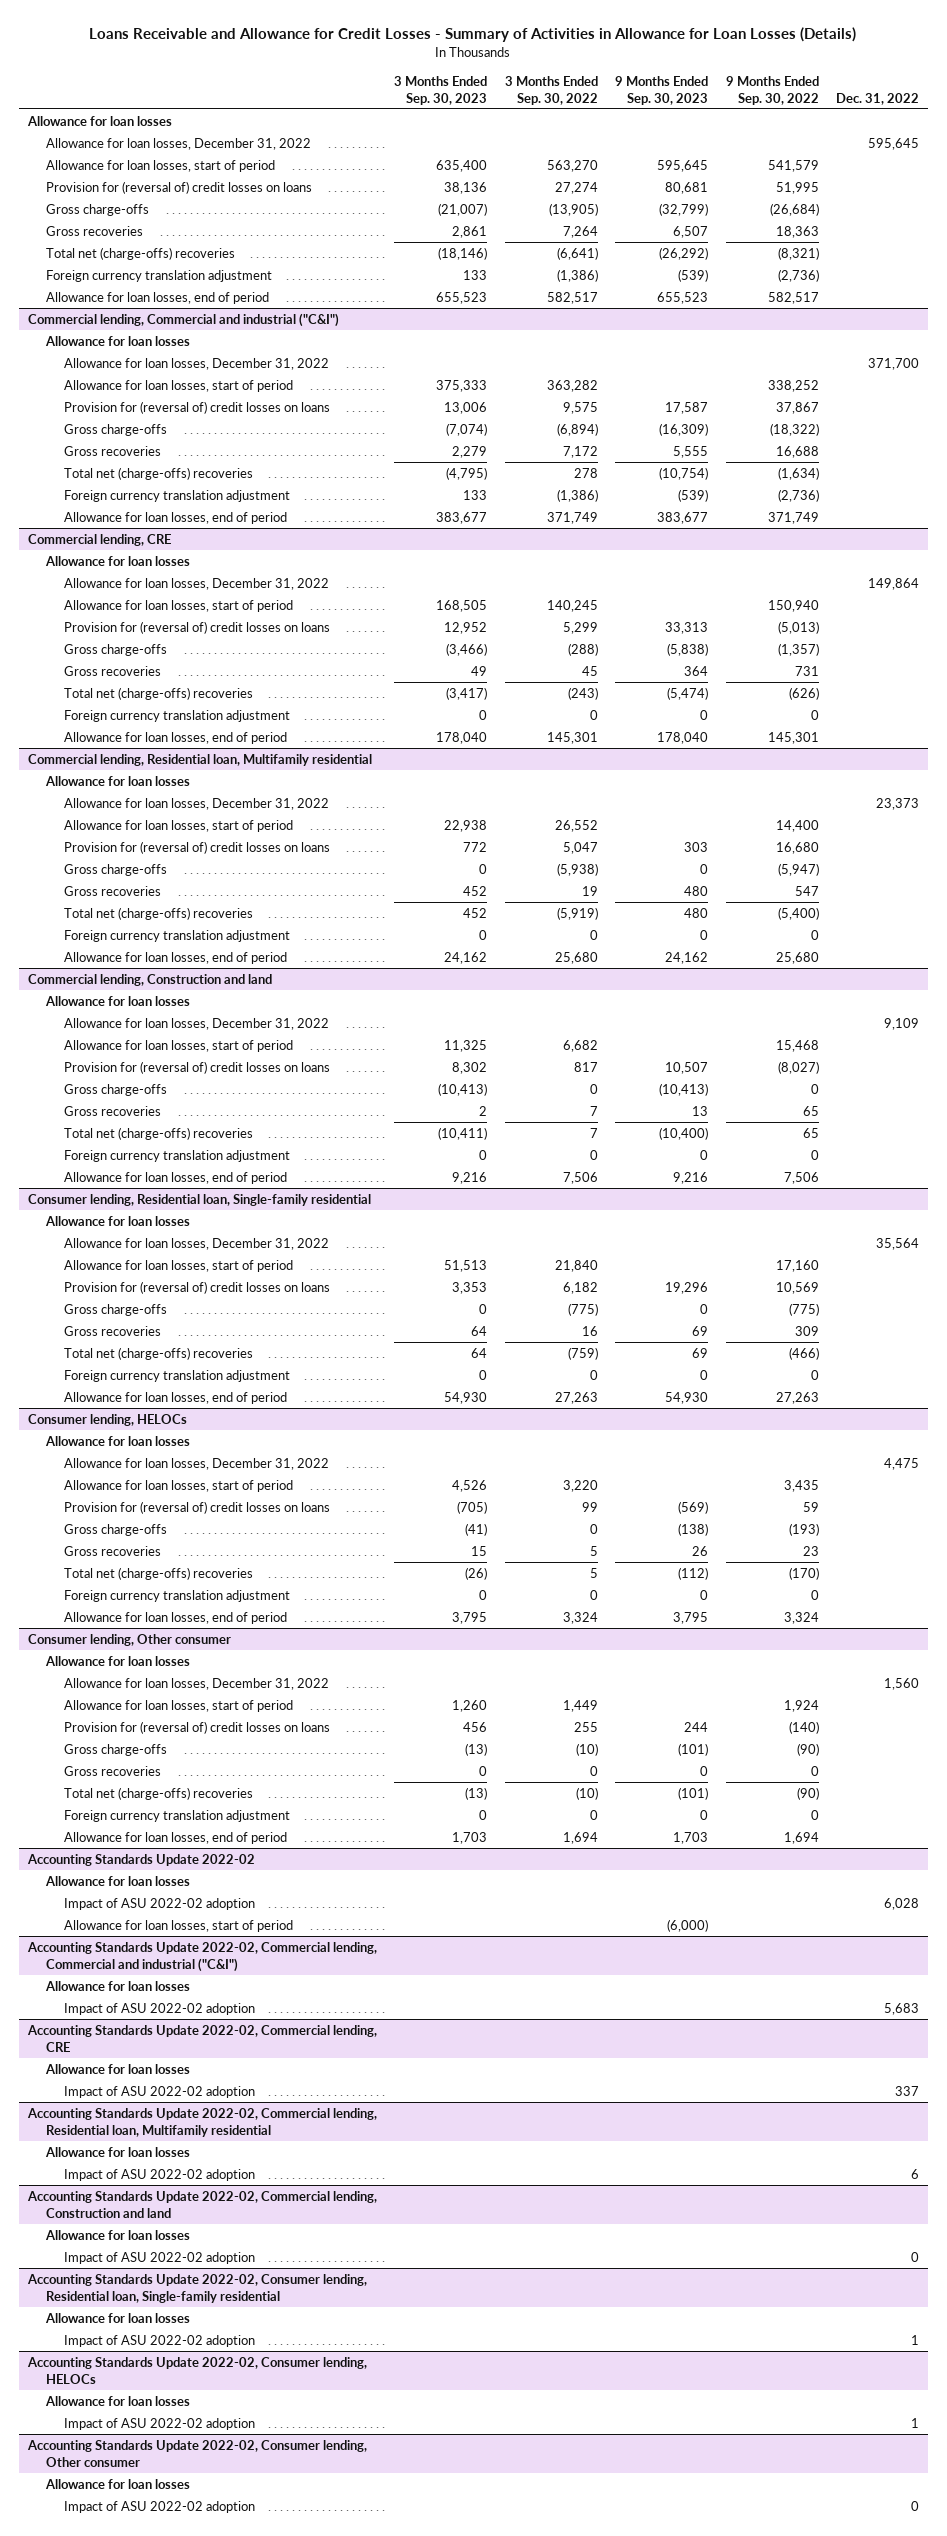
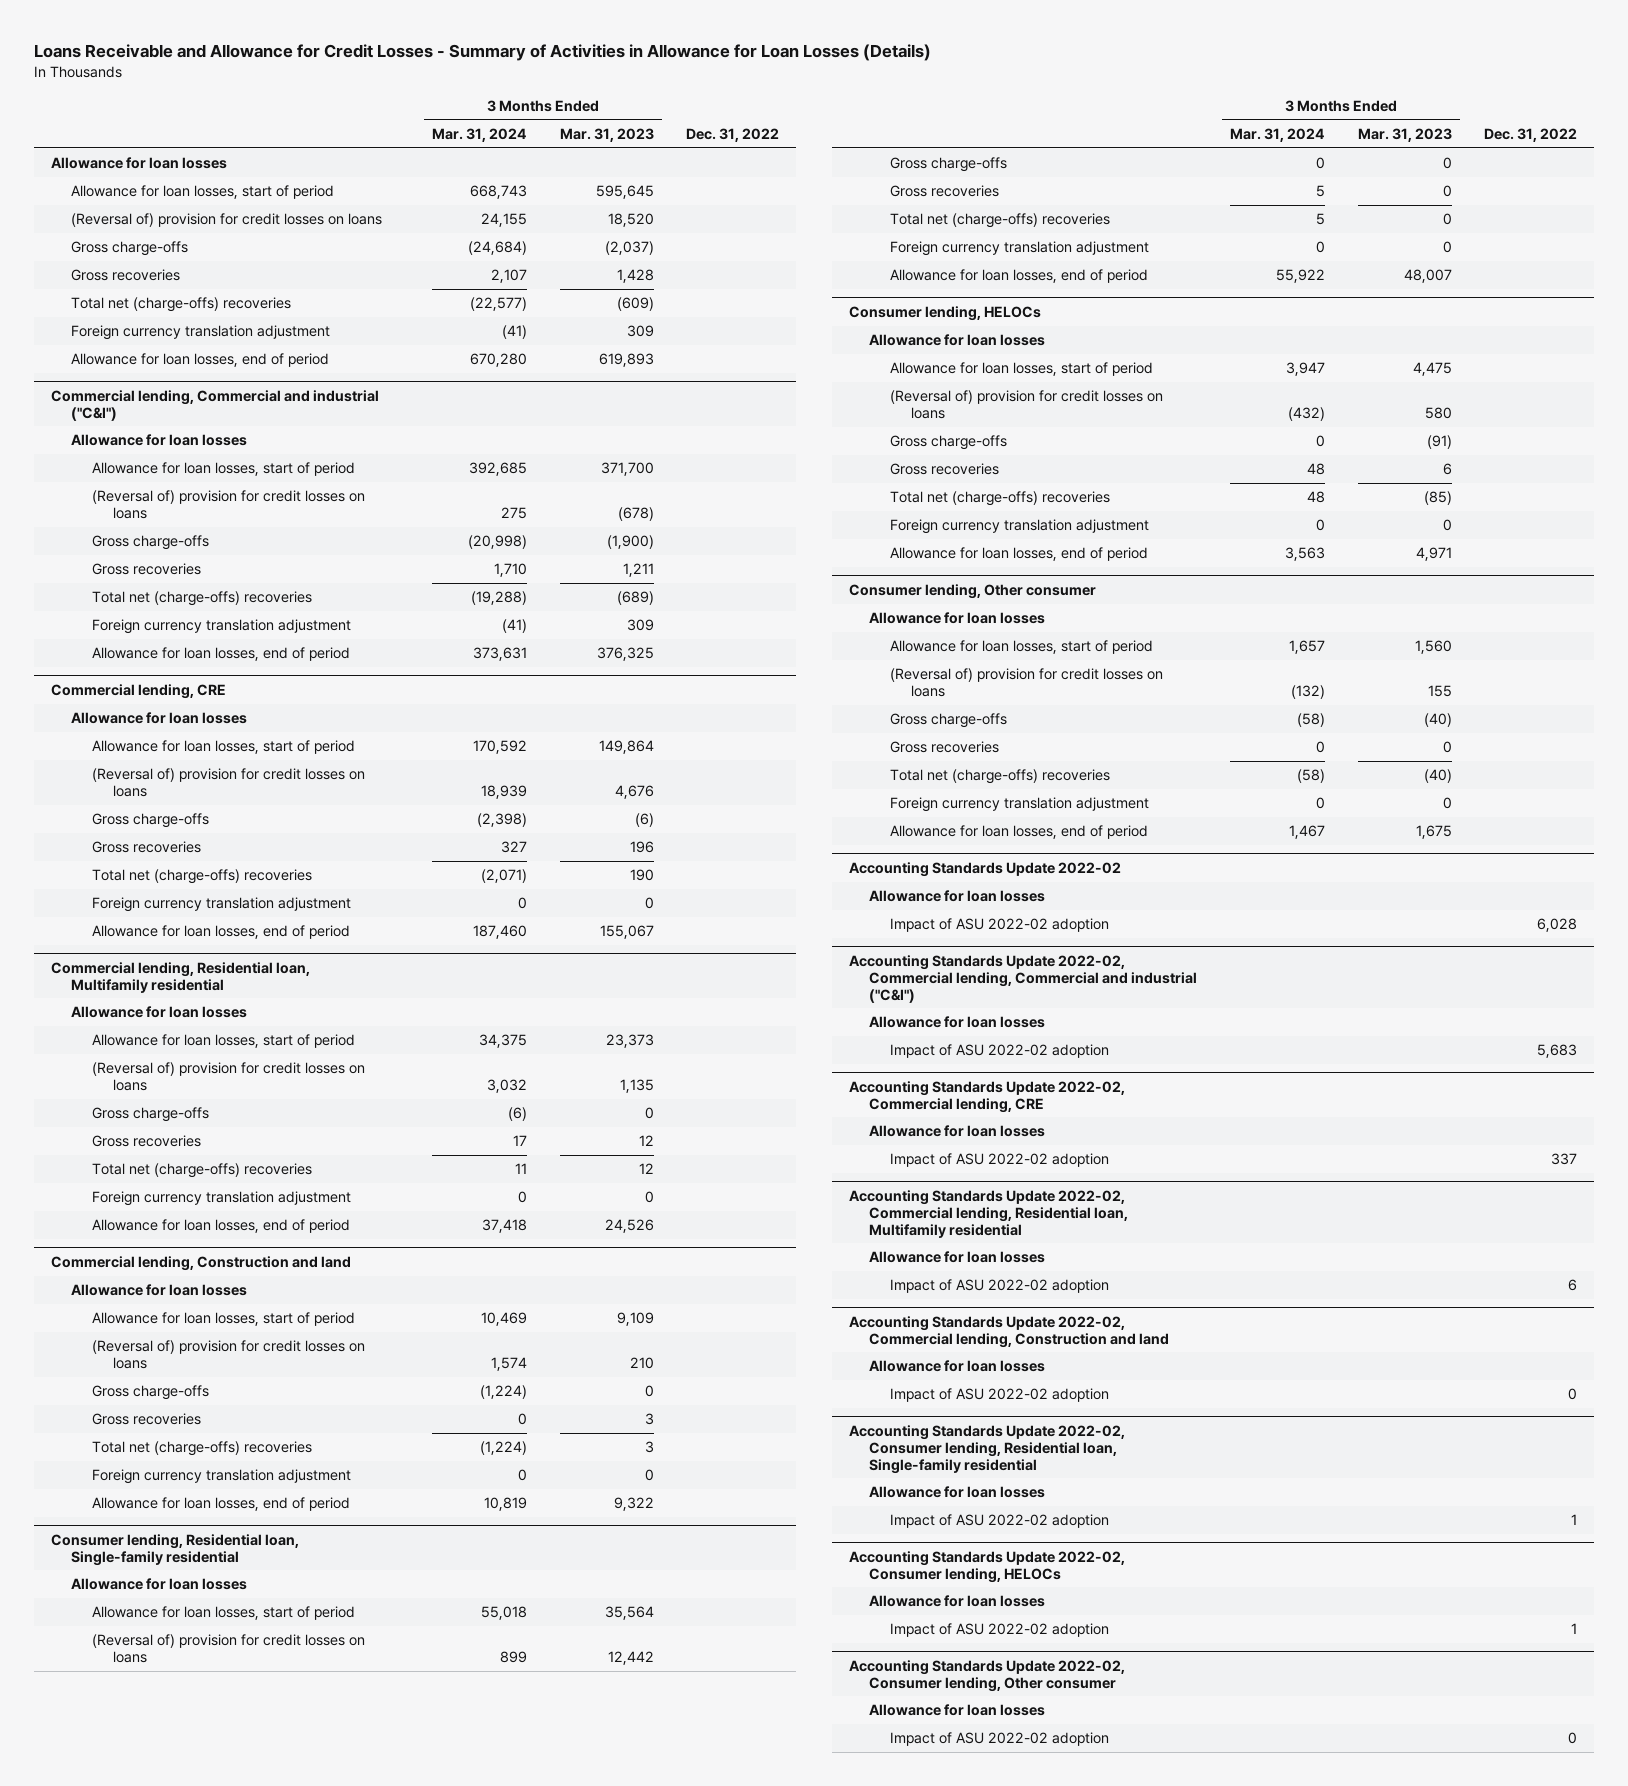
- | 3 Months Ended Sep. 30, 2023 | 3 Months Ended Sep. 30, 2022 | 9 Months Ended Sep. 30, 2023 | 9 Months Ended Sep. 30, 2022 | Dec. 31, 2022
+ | 3 Months Ended Mar. 31, 2024 | 3 Months Ended Mar. 31, 2023 | Dec. 31, 2022
- Allowance for loan losses, December 31, 2022 | | | | | 595,645
- Provision for (reversal of) credit losses on loans | 38,136 | 27,274 | 80,681 | 51,995 |
+ (Reversal of) provision for credit losses on loans | 24,155 | 18,520 |
@ Commercial lending, Commercial and industrial ("C&I")
- Allowance for loan losses, December 31, 2022 | | | | | 371,700
- Provision for (reversal of) credit losses on loans | 13,006 | 9,575 | 17,587 | 37,867 |
+ (Reversal of) provision for credit losses on loans | 275 | (678) |
@ Commercial lending, CRE
- Allowance for loan losses, December 31, 2022 | | | | | 149,864
- Provision for (reversal of) credit losses on loans | 12,952 | 5,299 | 33,313 | (5,013) |
+ (Reversal of) provision for credit losses on loans | 18,939 | 4,676 |
@ Commercial lending, Residential loan, Multifamily residential
- Allowance for loan losses, December 31, 2022 | | | | | 23,373
- Provision for (reversal of) credit losses on loans | 772 | 5,047 | 303 | 16,680 |
+ (Reversal of) provision for credit losses on loans | 3,032 | 1,135 |
@ Commercial lending, Construction and land
- Allowance for loan losses, December 31, 2022 | | | | | 9,109
- Provision for (reversal of) credit losses on loans | 8,302 | 817 | 10,507 | (8,027) |
+ (Reversal of) provision for credit losses on loans | 1,574 | 210 |
@ Consumer lending, Residential loan, Single-family residential
- Allowance for loan losses, December 31, 2022 | | | | | 35,564
- Provision for (reversal of) credit losses on loans | 3,353 | 6,182 | 19,296 | 10,569 |
+ (Reversal of) provision for credit losses on loans | 899 | 12,442 |
@ Consumer lending, HELOCs
- Allowance for loan losses, December 31, 2022 | | | | | 4,475
- Provision for (reversal of) credit losses on loans | (705) | 99 | (569) | 59 |
+ (Reversal of) provision for credit losses on loans | (432) | 580 |
@ Consumer lending, Other consumer
- Allowance for loan losses, December 31, 2022 | | | | | 1,560
- Provision for (reversal of) credit losses on loans | 456 | 255 | 244 | (140) |
+ (Reversal of) provision for credit losses on loans | (132) | 155 |
@ Accounting Standards Update 2022-02
- Allowance for loan losses, start of period | | | (6,000) | |

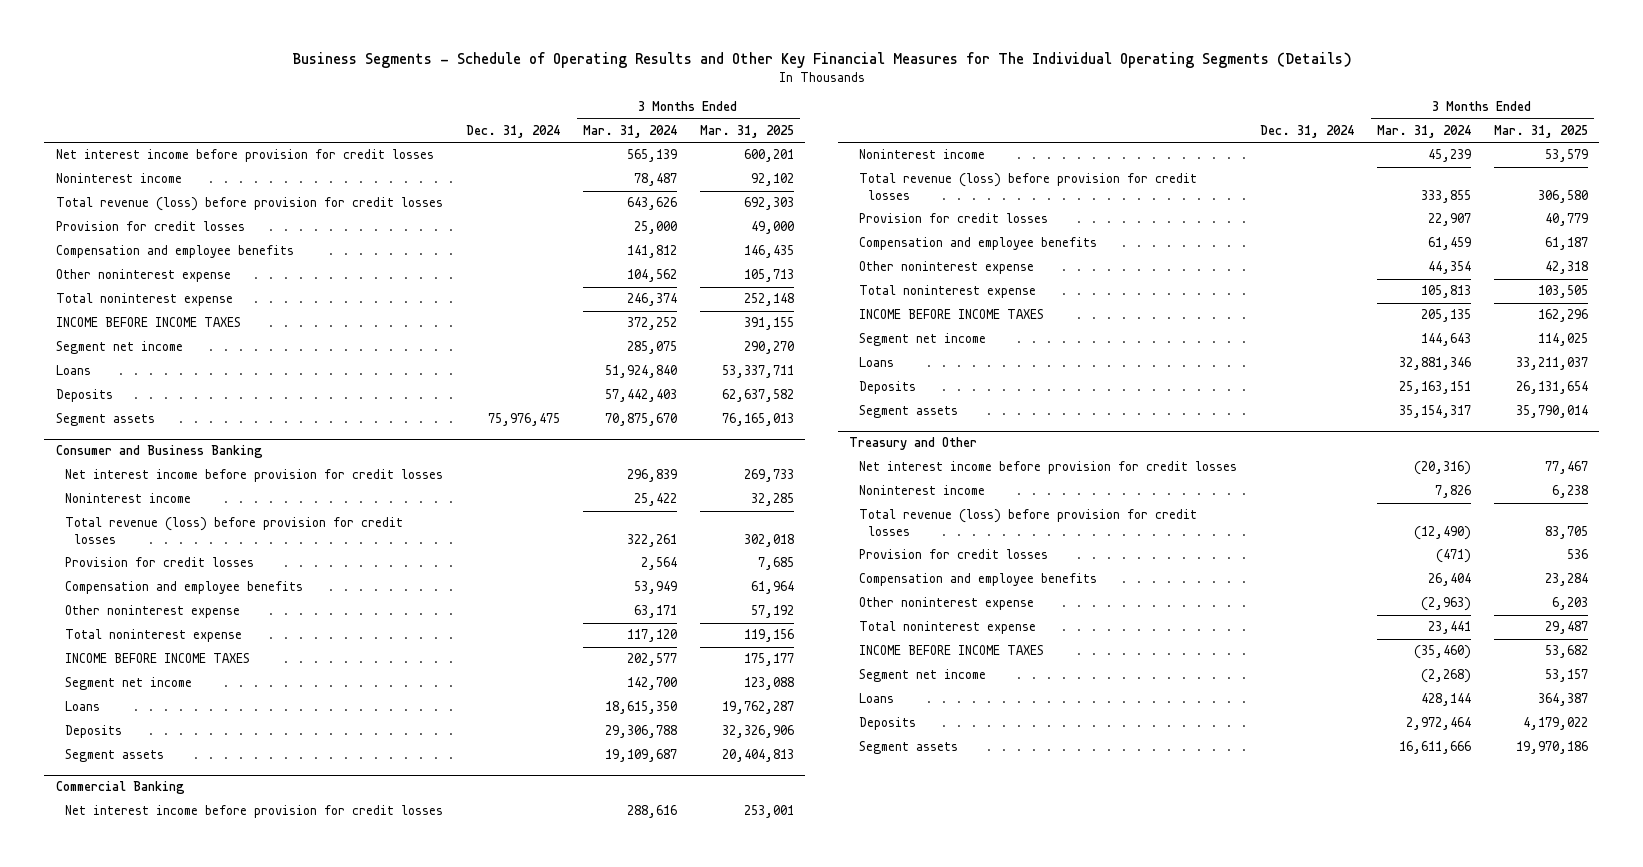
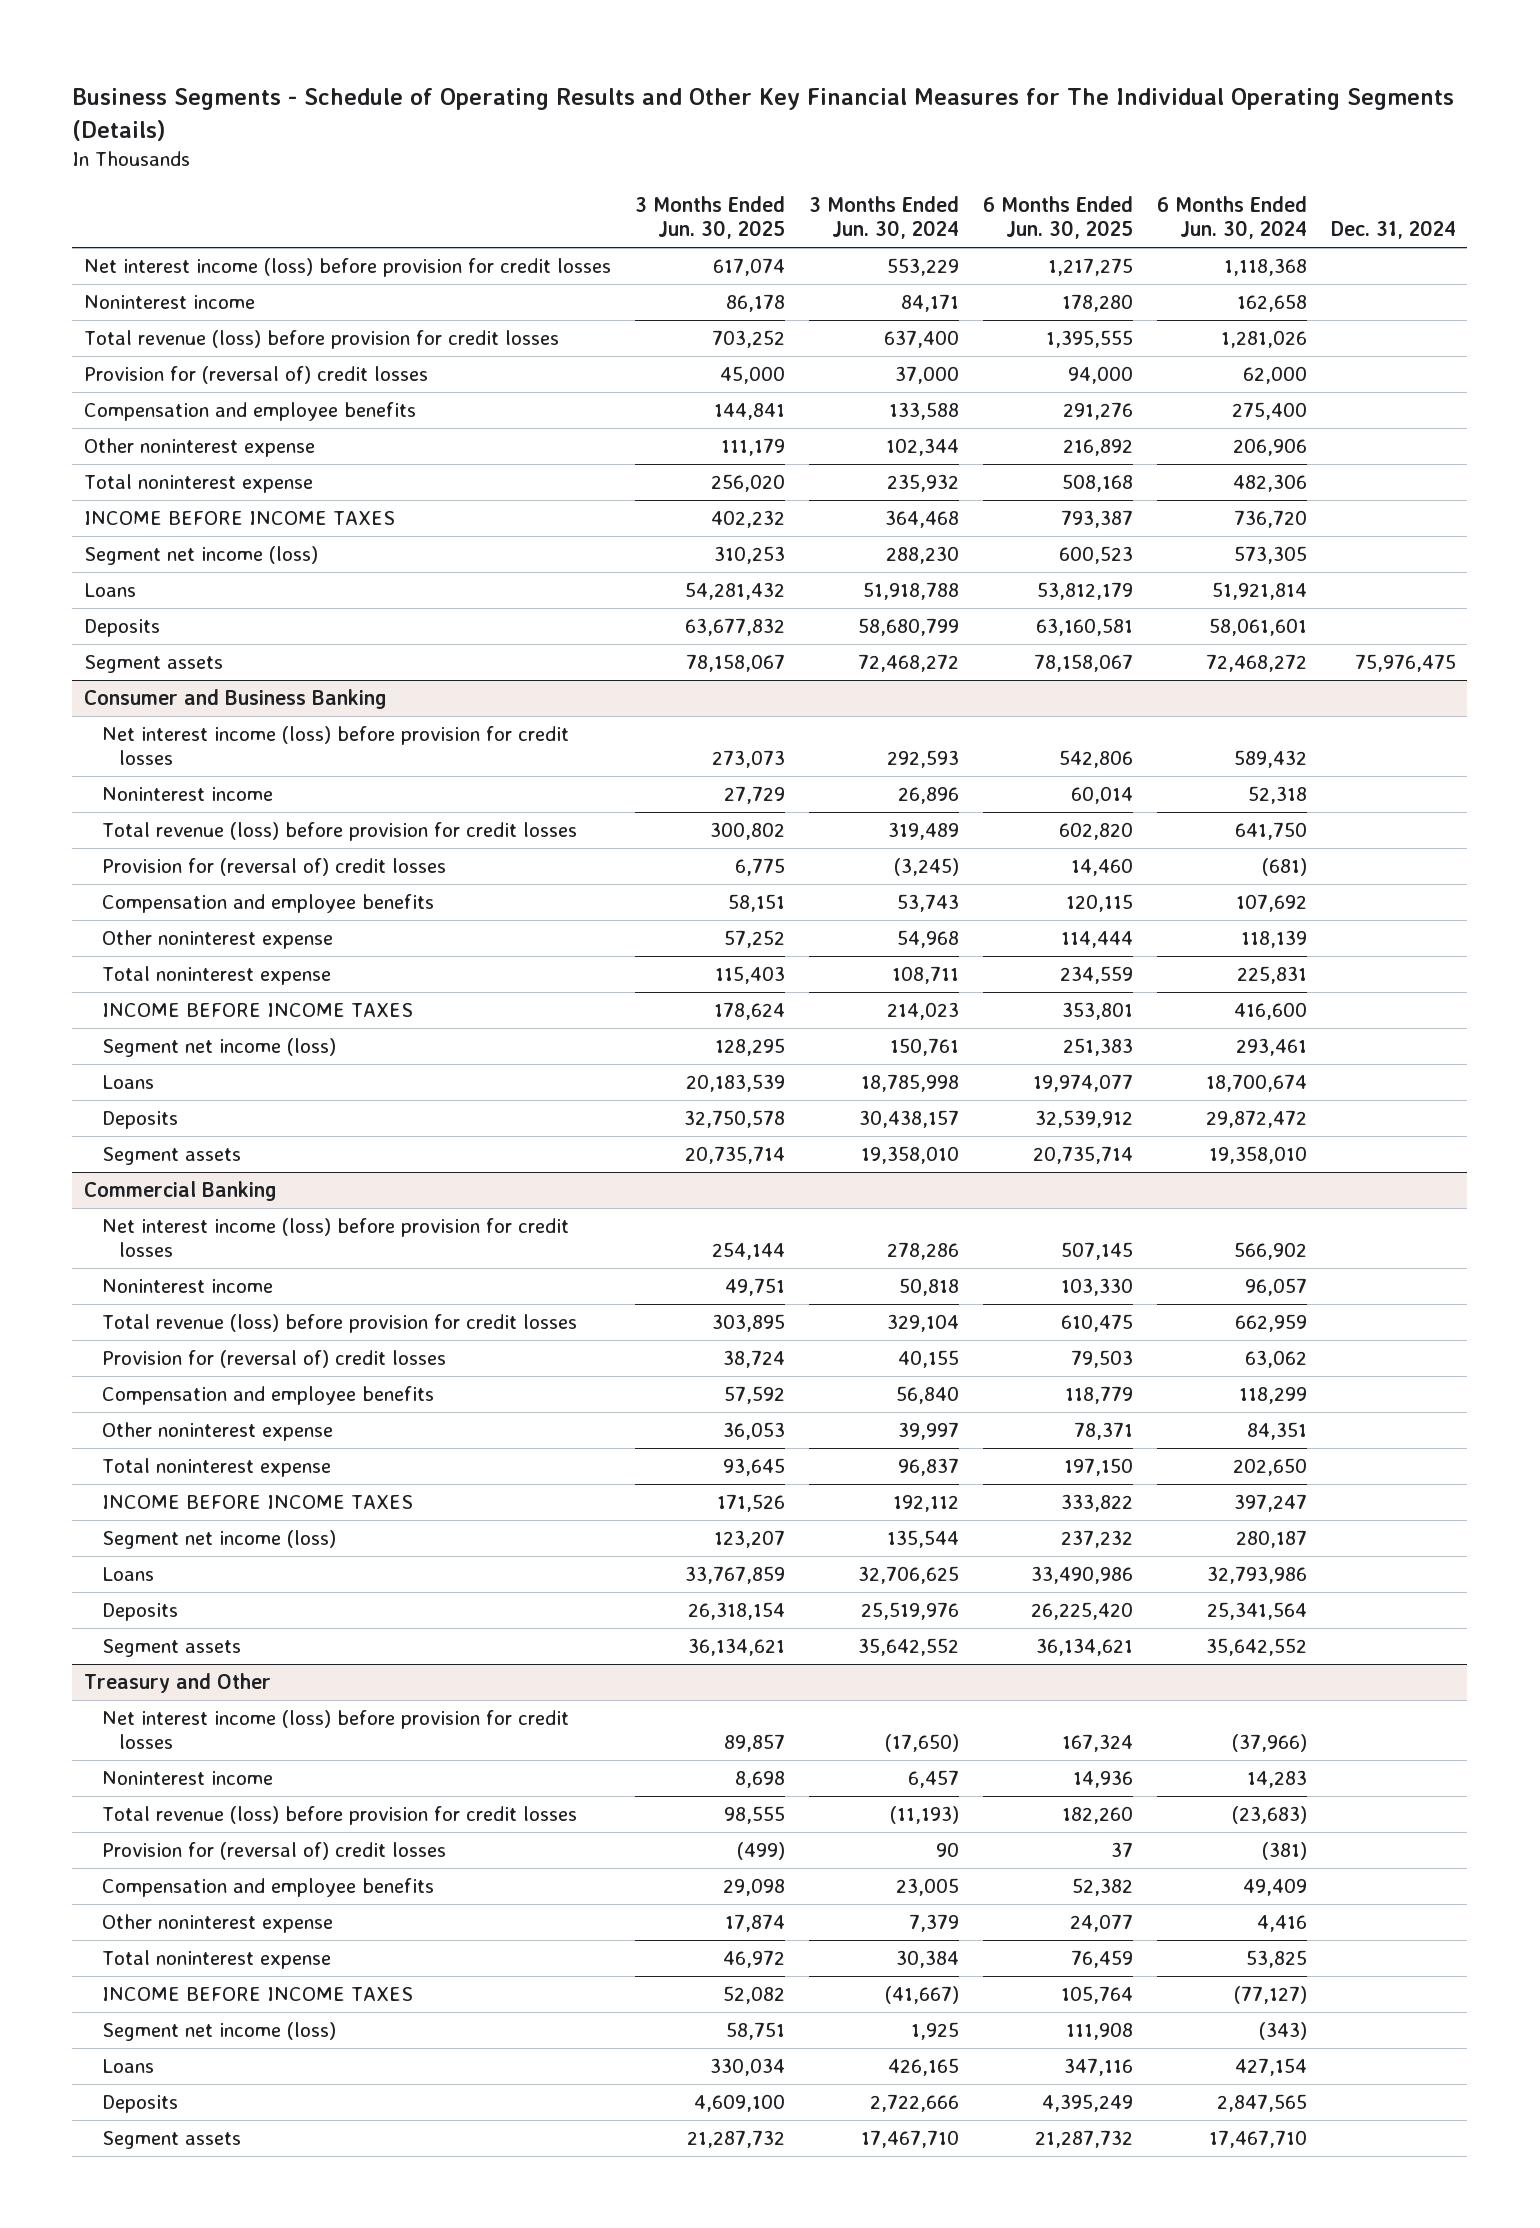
- | Dec. 31, 2024 | 3 Months Ended Mar. 31, 2024 | 3 Months Ended Mar. 31, 2025
+ | 3 Months Ended Jun. 30, 2025 | 3 Months Ended Jun. 30, 2024 | 6 Months Ended Jun. 30, 2025 | 6 Months Ended Jun. 30, 2024 | Dec. 31, 2024
- Net interest income before provision for credit losses | | 565,139 | 600,201
+ Net interest income (loss) before provision for credit losses | 617,074 | 553,229 | 1,217,275 | 1,118,368 |
- Provision for credit losses | | 25,000 | 49,000
+ Provision for (reversal of) credit losses | 45,000 | 37,000 | 94,000 | 62,000 |
- Segment net income | | 285,075 | 290,270
+ Segment net income (loss) | 310,253 | 288,230 | 600,523 | 573,305 |
@ Consumer and Business Banking
- Net interest income before provision for credit losses | | 296,839 | 269,733
+ Net interest income (loss) before provision for credit losses | 273,073 | 292,593 | 542,806 | 589,432 |
- Provision for credit losses | | 2,564 | 7,685
+ Provision for (reversal of) credit losses | 6,775 | (3,245) | 14,460 | (681) |
- Segment net income | | 142,700 | 123,088
+ Segment net income (loss) | 128,295 | 150,761 | 251,383 | 293,461 |
@ Commercial Banking
- Net interest income before provision for credit losses | | 288,616 | 253,001
+ Net interest income (loss) before provision for credit losses | 254,144 | 278,286 | 507,145 | 566,902 |
- Provision for credit losses | | 22,907 | 40,779
+ Provision for (reversal of) credit losses | 38,724 | 40,155 | 79,503 | 63,062 |
- Segment net income | | 144,643 | 114,025
+ Segment net income (loss) | 123,207 | 135,544 | 237,232 | 280,187 |
@ Treasury and Other
- Net interest income before provision for credit losses | | (20,316) | 77,467
+ Net interest income (loss) before provision for credit losses | 89,857 | (17,650) | 167,324 | (37,966) |
- Provision for credit losses | | (471) | 536
+ Provision for (reversal of) credit losses | (499) | 90 | 37 | (381) |
- Segment net income | | (2,268) | 53,157
+ Segment net income (loss) | 58,751 | 1,925 | 111,908 | (343) |

